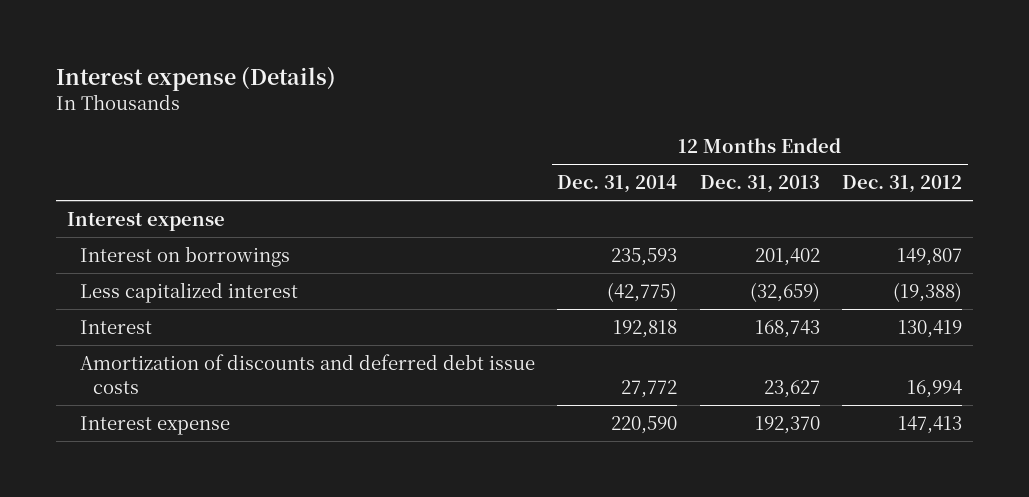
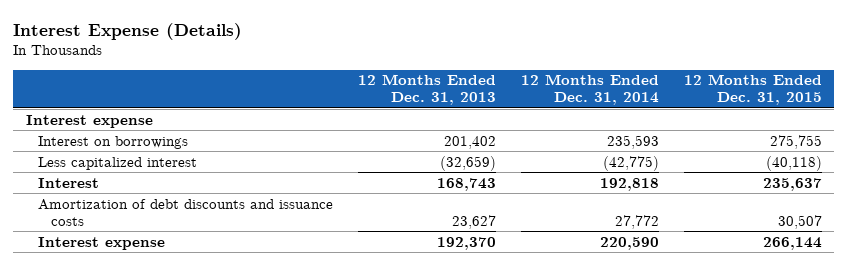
- Interest expense (Details)
+ Interest Expense (Details)
- | 12 Months Ended Dec. 31, 2014 | 12 Months Ended Dec. 31, 2013 | 12 Months Ended Dec. 31, 2012
+ | 12 Months Ended Dec. 31, 2013 | 12 Months Ended Dec. 31, 2014 | 12 Months Ended Dec. 31, 2015
- Amortization of discounts and deferred debt issue costs | 27,772 | 23,627 | 16,994
+ Amortization of debt discounts and issuance costs | 23,627 | 27,772 | 30,507

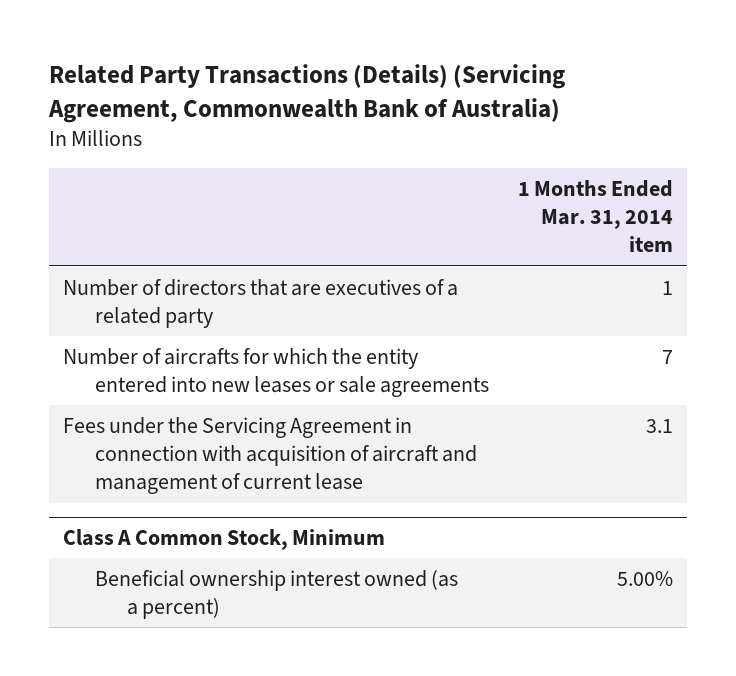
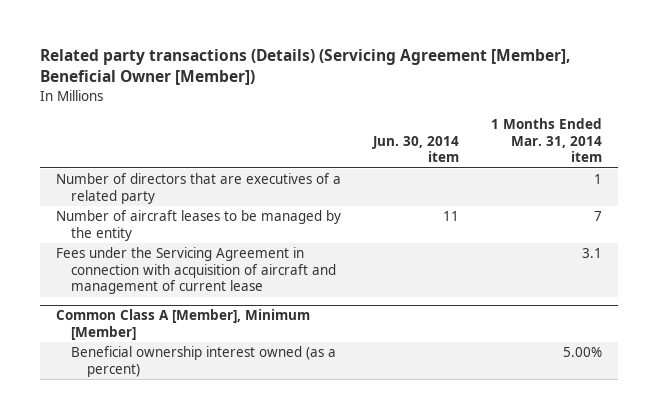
- Related Party Transactions (Details) (Servicing Agreement, Commonwealth Bank of Australia)
+ Related party transactions (Details) (Servicing Agreement [Member], Beneficial Owner [Member])
- | 1 Months Ended Mar. 31, 2014 item
+ | Jun. 30, 2014 item | 1 Months Ended Mar. 31, 2014 item
- Number of aircrafts for which the entity entered into new leases or sale agreements | 7
+ Number of aircraft leases to be managed by the entity | 11 | 7
- Class A Common Stock, Minimum
+ Common Class A [Member], Minimum [Member]

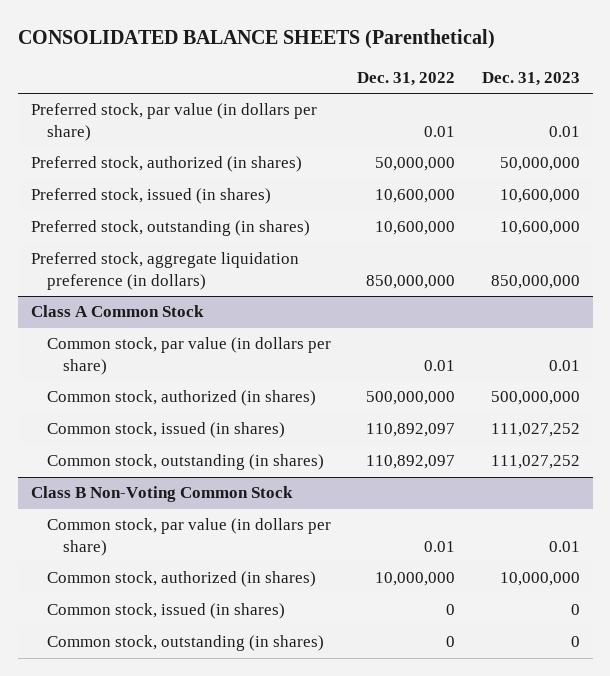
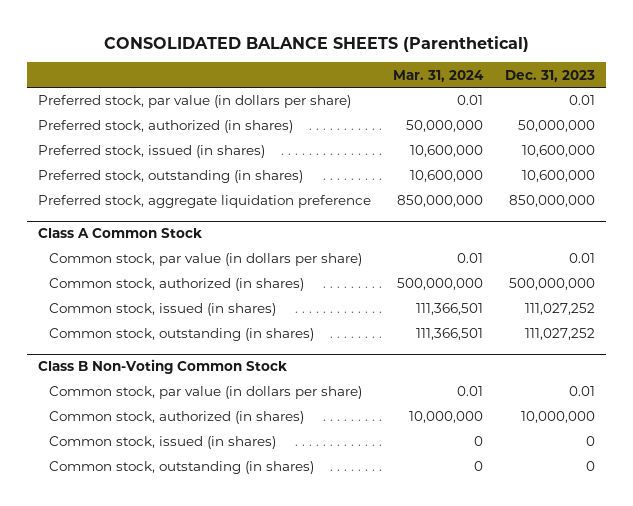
- | Dec. 31, 2022 | Dec. 31, 2023
+ | Mar. 31, 2024 | Dec. 31, 2023
- Preferred stock, aggregate liquidation preference (in dollars) | 850,000,000 | 850,000,000
+ Preferred stock, aggregate liquidation preference | 850,000,000 | 850,000,000

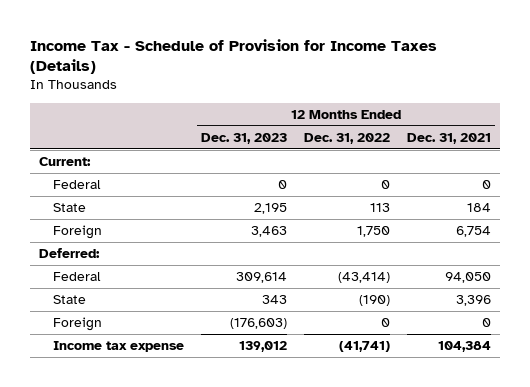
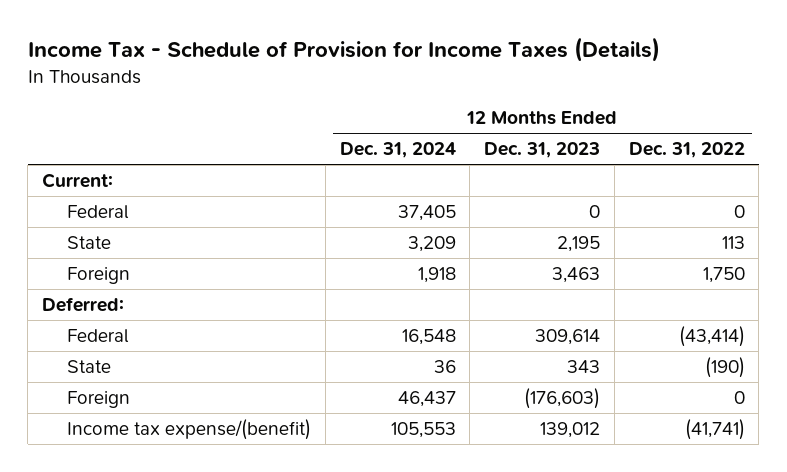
- | 12 Months Ended Dec. 31, 2023 | 12 Months Ended Dec. 31, 2022 | 12 Months Ended Dec. 31, 2021
+ | 12 Months Ended Dec. 31, 2024 | 12 Months Ended Dec. 31, 2023 | 12 Months Ended Dec. 31, 2022
- Income tax expense | 139,012 | (41,741) | 104,384
+ Income tax expense/(benefit) | 105,553 | 139,012 | (41,741)

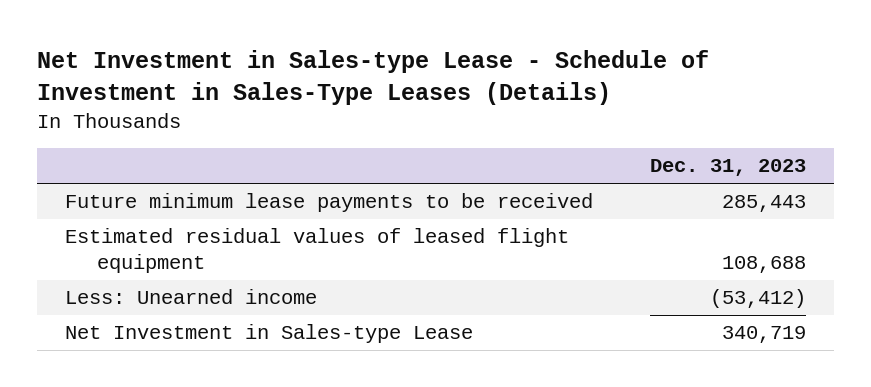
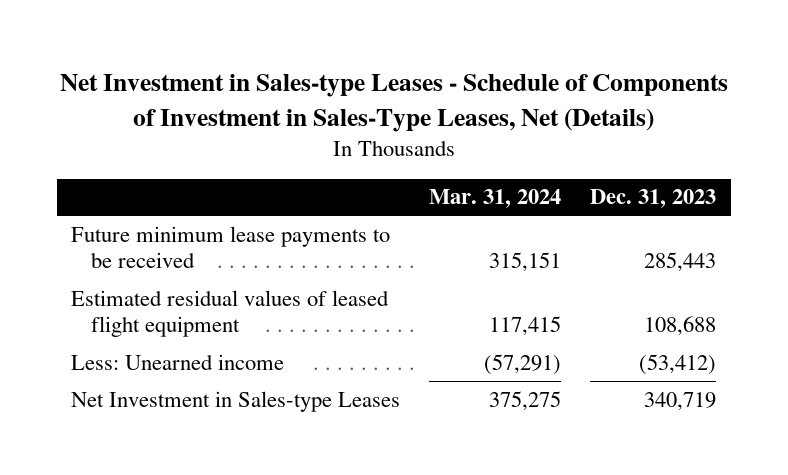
- Net Investment in Sales-type Lease - Schedule of Investment in Sales-Type Leases (Details)
+ Net Investment in Sales-type Leases - Schedule of Components of Investment in Sales-Type Leases, Net (Details)
- | Dec. 31, 2023
+ | Mar. 31, 2024 | Dec. 31, 2023
- Net Investment in Sales-type Lease | 340,719
+ Net Investment in Sales-type Leases | 375,275 | 340,719

